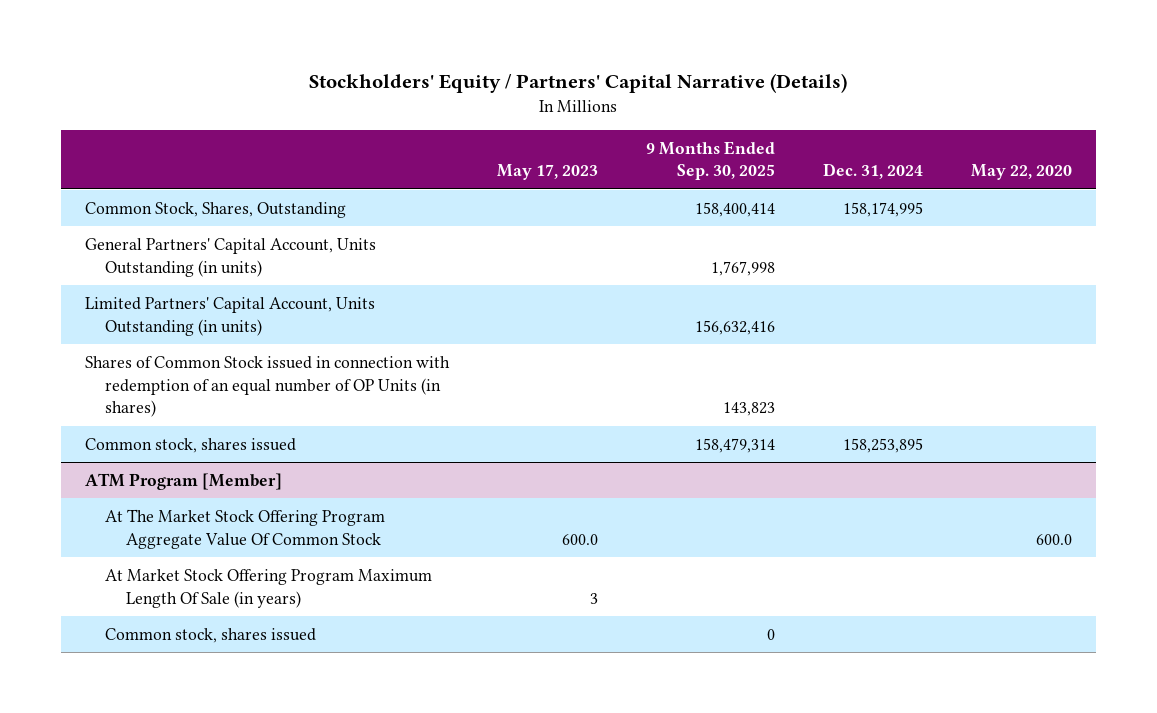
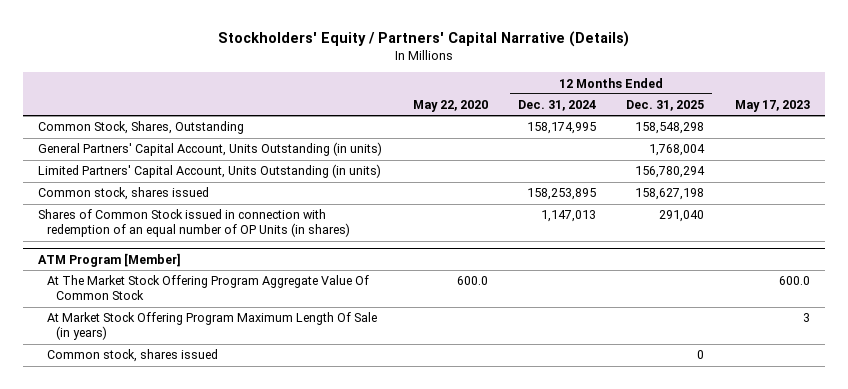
- | May 17, 2023 | 9 Months Ended Sep. 30, 2025 | Dec. 31, 2024 | May 22, 2020
+ | May 22, 2020 | 12 Months Ended Dec. 31, 2024 | 12 Months Ended Dec. 31, 2025 | May 17, 2023
moved down: Shares of Common Stock issued in connection with redemption of an equal number of OP Units (in shares) | | 1,147,013 | 291,040 |

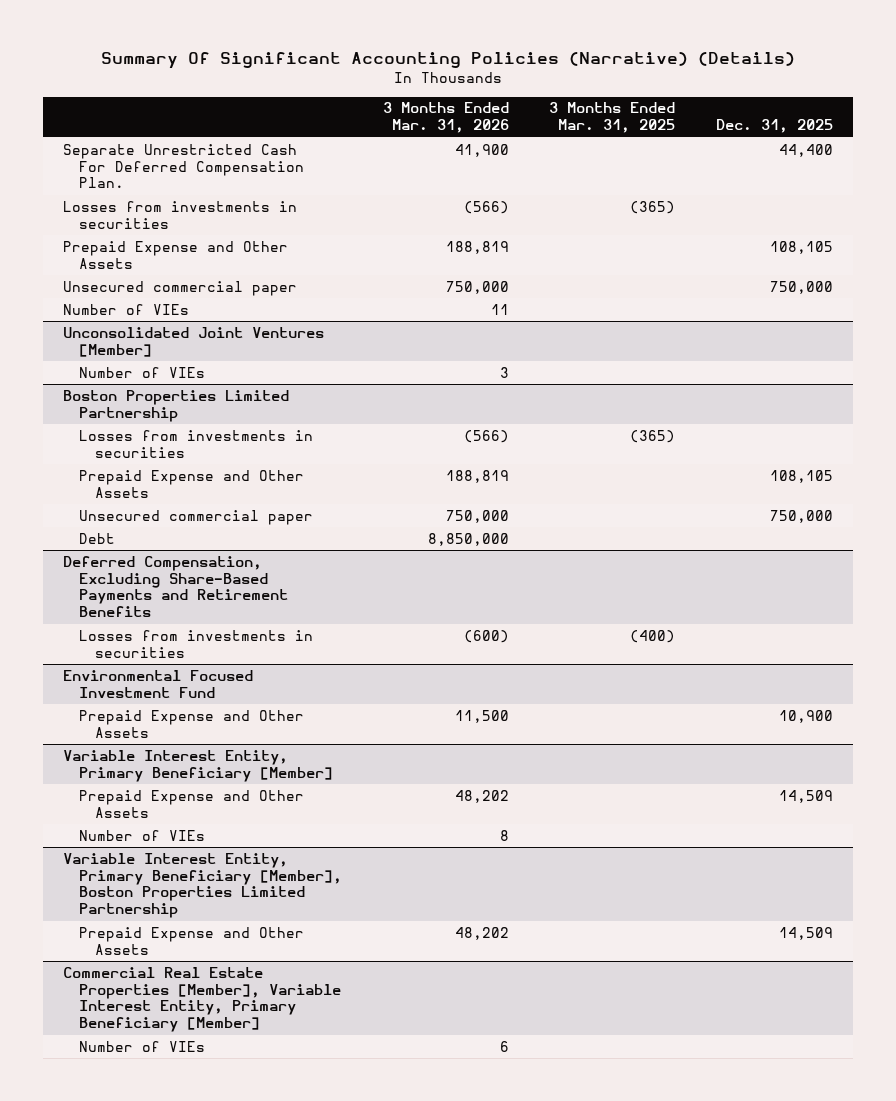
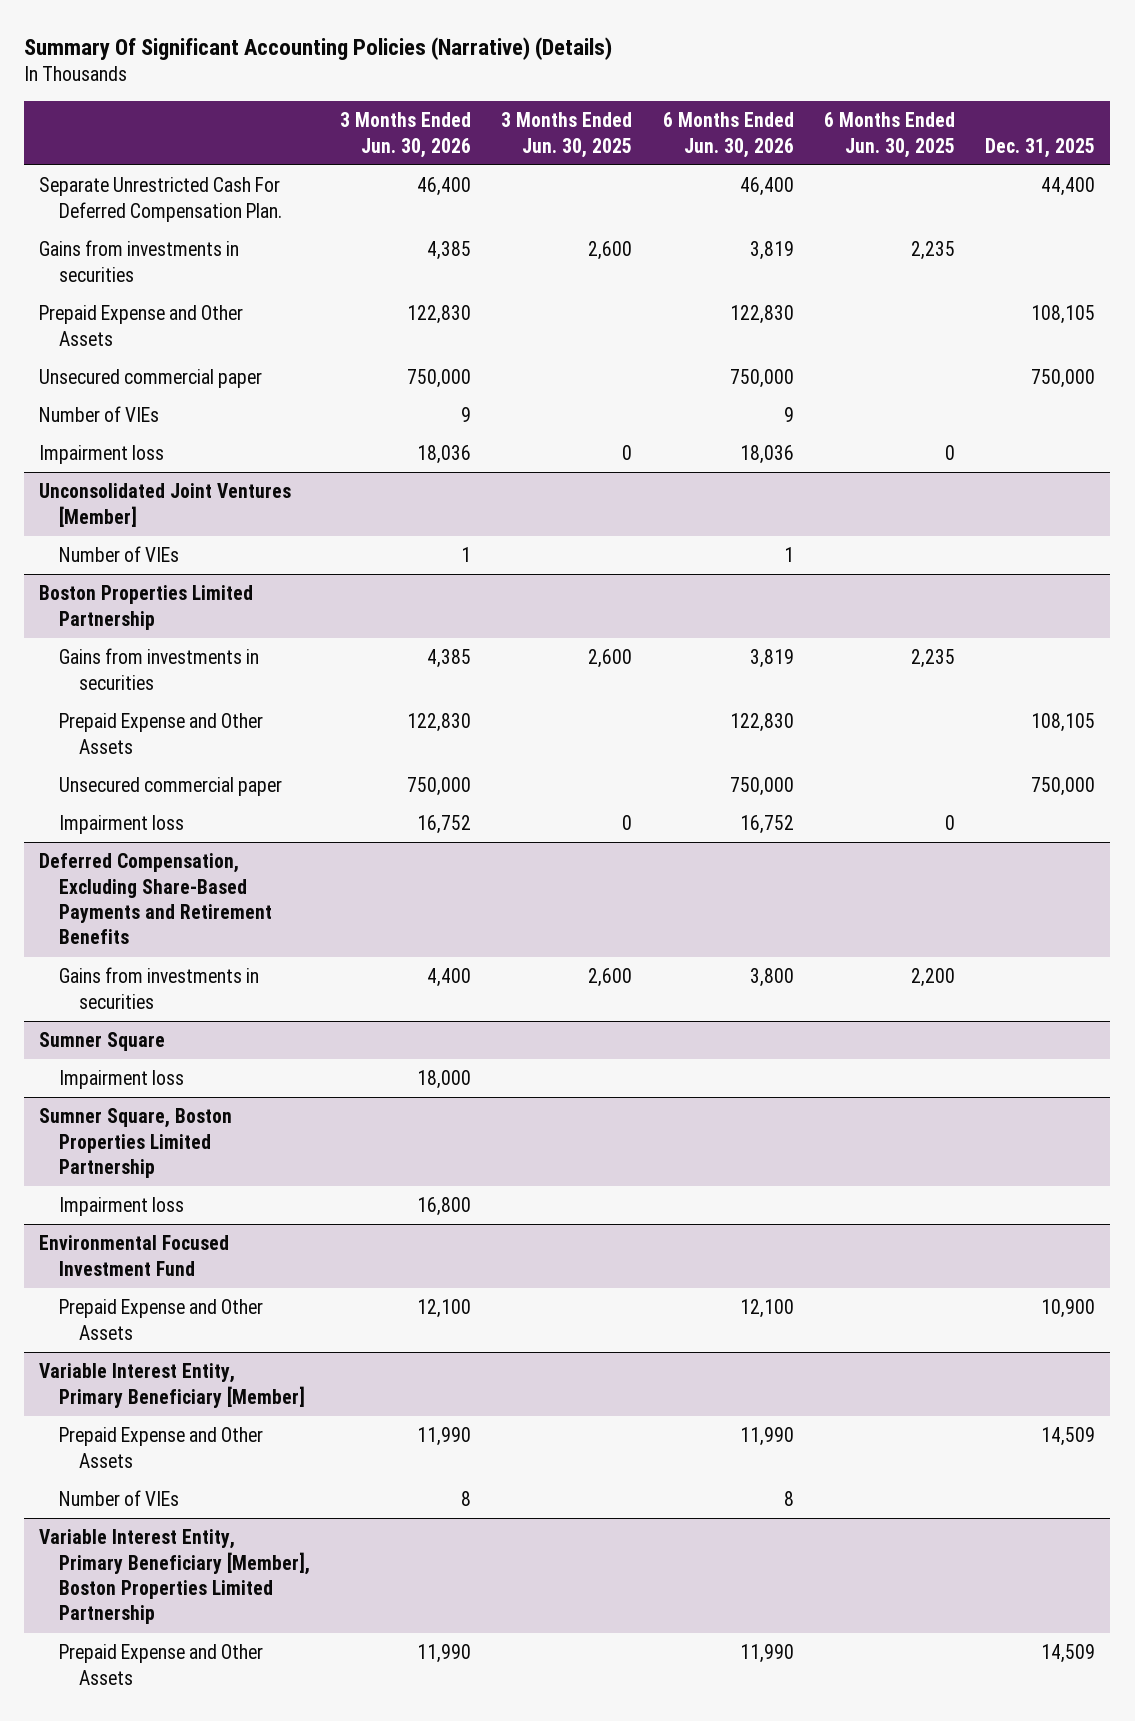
- | 3 Months Ended Mar. 31, 2026 | 3 Months Ended Mar. 31, 2025 | Dec. 31, 2025
+ | 3 Months Ended Jun. 30, 2026 | 3 Months Ended Jun. 30, 2025 | 6 Months Ended Jun. 30, 2026 | 6 Months Ended Jun. 30, 2025 | Dec. 31, 2025
- Losses from investments in securities | (566) | (365) |
+ Gains from investments in securities | 4,385 | 2,600 | 3,819 | 2,235 |
+ Impairment loss | 18,036 | 0 | 18,036 | 0 |
@ Boston Properties Limited Partnership
- Losses from investments in securities | (566) | (365) |
+ Gains from investments in securities | 4,385 | 2,600 | 3,819 | 2,235 |
- Debt | 8,850,000 | |
+ Impairment loss | 16,752 | 0 | 16,752 | 0 |
@ Deferred Compensation, Excluding Share-Based Payments and Retirement Benefits
- Losses from investments in securities | (600) | (400) |
+ Gains from investments in securities | 4,400 | 2,600 | 3,800 | 2,200 |
+ Sumner Square
+ Impairment loss | 18,000 | | | |
+ Sumner Square, Boston Properties Limited Partnership
+ Impairment loss | 16,800 | | | |
- Commercial Real Estate Properties [Member], Variable Interest Entity, Primary Beneficiary [Member]
- Number of VIEs | 6 | |

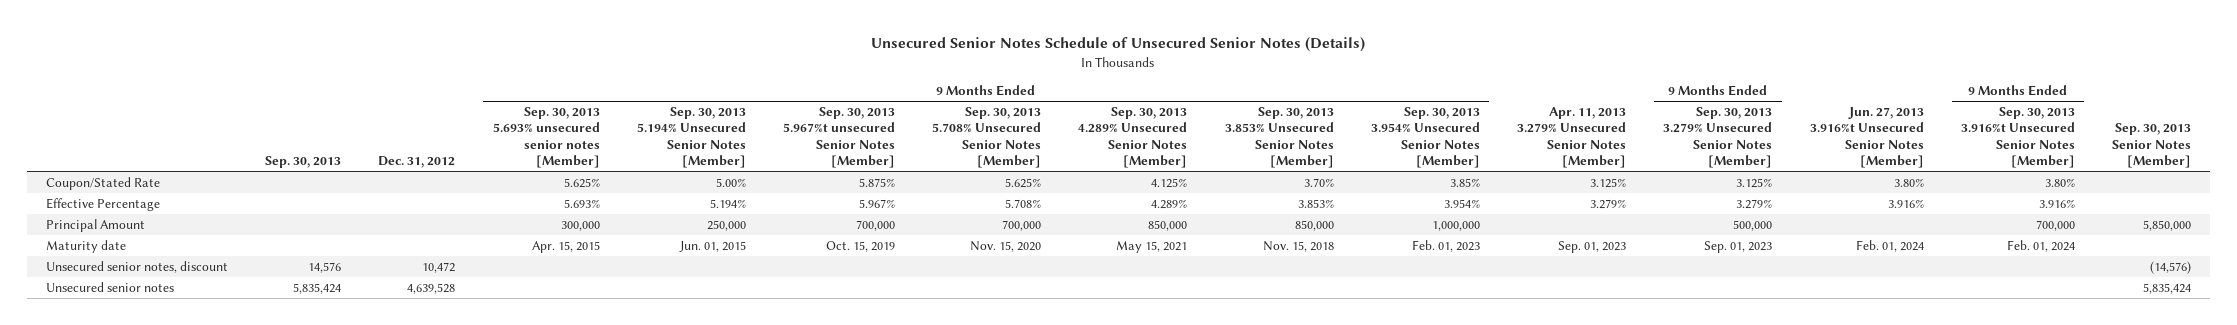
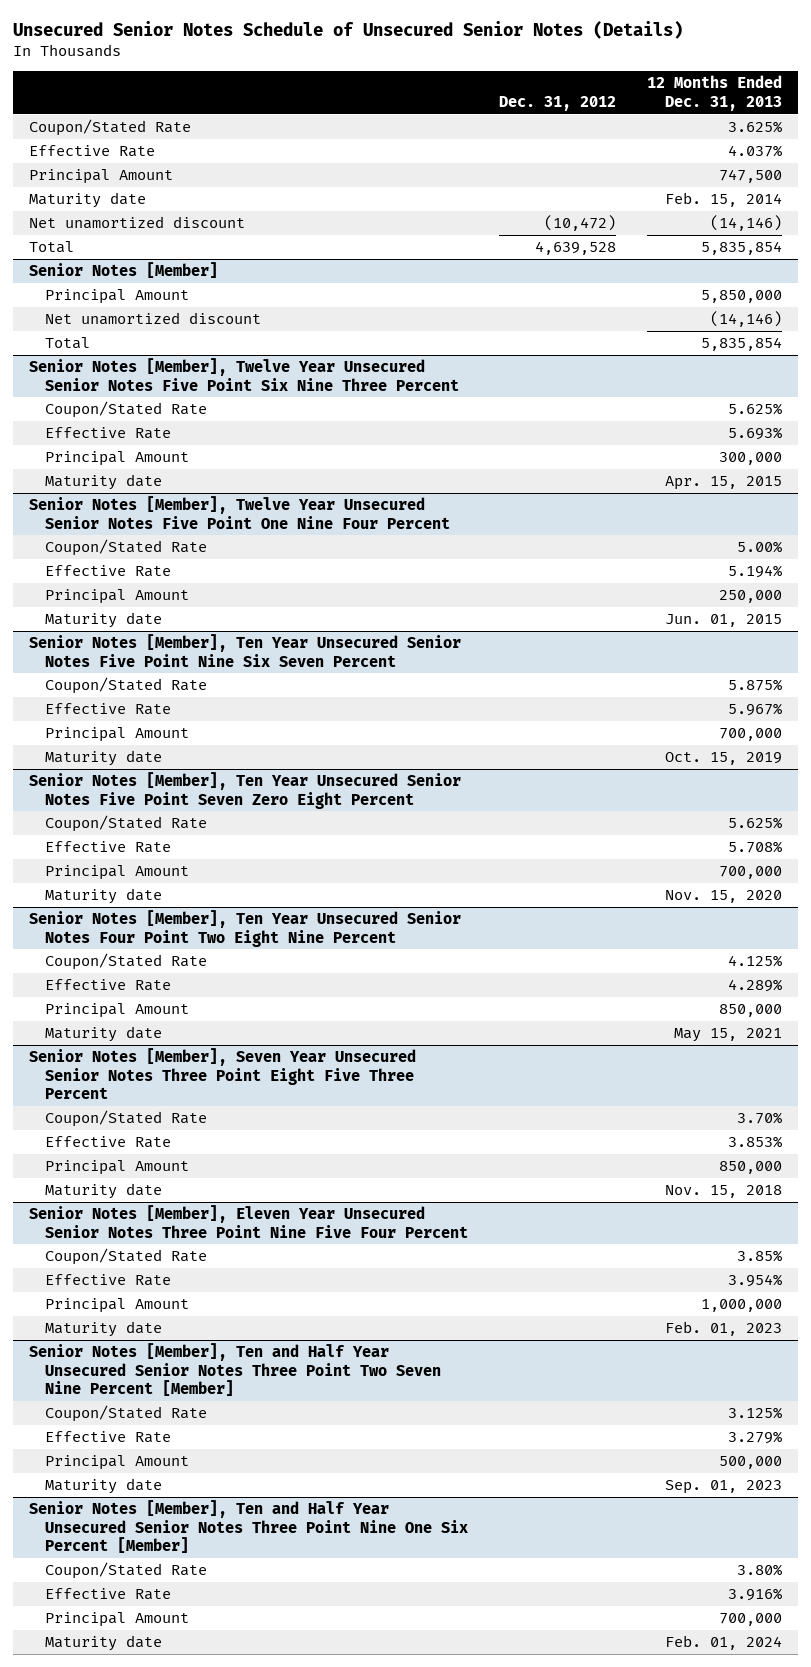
- | Sep. 30, 2013 | Dec. 31, 2012 | 9 Months Ended Sep. 30, 2013 5.693% unsecured senior notes [Member] | 9 Months Ended Sep. 30, 2013 5.194% Unsecured Senior Notes [Member] | 9 Months Ended Sep. 30, 2013 5.967%t unsecured Senior Notes [Member] | 9 Months Ended Sep. 30, 2013 5.708% Unsecured Senior Notes [Member] | 9 Months Ended Sep. 30, 2013 4.289% Unsecured Senior Notes [Member] | 9 Months Ended Sep. 30, 2013 3.853% Unsecured Senior Notes [Member] | 9 Months Ended Sep. 30, 2013 3.954% Unsecured Senior Notes [Member] | Apr. 11, 2013 3.279% Unsecured Senior Notes [Member] | 9 Months Ended Sep. 30, 2013 3.279% Unsecured Senior Notes [Member] | Jun. 27, 2013 3.916%t Unsecured Senior Notes [Member] | 9 Months Ended Sep. 30, 2013 3.916%t Unsecured Senior Notes [Member] | Sep. 30, 2013 Senior Notes [Member]
+ | Dec. 31, 2012 | 12 Months Ended Dec. 31, 2013
- Effective Percentage | | | 5.693% | 5.194% | 5.967% | 5.708% | 4.289% | 3.853% | 3.954% | 3.279% | 3.279% | 3.916% | 3.916% |
+ Effective Rate | | 4.037%
- Unsecured senior notes, discount | 14,576 | 10,472 | | | | | | | | | | | | (14,576)
- Unsecured senior notes | 5,835,424 | 4,639,528 | | | | | | | | | | | | 5,835,424
+ Net unamortized discount | (10,472) | (14,146)
+ Total | 4,639,528 | 5,835,854
+ Senior Notes [Member]
+ Principal Amount | | 5,850,000
+ Net unamortized discount | | (14,146)
+ Total | | 5,835,854
+ Senior Notes [Member], Twelve Year Unsecured Senior Notes Five Point Six Nine Three Percent
+ Coupon/Stated Rate | | 5.625%
+ Effective Rate | | 5.693%
+ Principal Amount | | 300,000
+ Maturity date | | Apr. 15, 2015
+ Senior Notes [Member], Twelve Year Unsecured Senior Notes Five Point One Nine Four Percent
+ Coupon/Stated Rate | | 5.00%
+ Effective Rate | | 5.194%
+ Principal Amount | | 250,000
+ Maturity date | | Jun. 01, 2015
+ Senior Notes [Member], Ten Year Unsecured Senior Notes Five Point Nine Six Seven Percent
+ Coupon/Stated Rate | | 5.875%
+ Effective Rate | | 5.967%
+ Principal Amount | | 700,000
+ Maturity date | | Oct. 15, 2019
+ Senior Notes [Member], Ten Year Unsecured Senior Notes Five Point Seven Zero Eight Percent
+ Coupon/Stated Rate | | 5.625%
+ Effective Rate | | 5.708%
+ Principal Amount | | 700,000
+ Maturity date | | Nov. 15, 2020
+ Senior Notes [Member], Ten Year Unsecured Senior Notes Four Point Two Eight Nine Percent
+ Coupon/Stated Rate | | 4.125%
+ Effective Rate | | 4.289%
+ Principal Amount | | 850,000
+ Maturity date | | May 15, 2021
+ Senior Notes [Member], Seven Year Unsecured Senior Notes Three Point Eight Five Three Percent
+ Coupon/Stated Rate | | 3.70%
+ Effective Rate | | 3.853%
+ Principal Amount | | 850,000
+ Maturity date | | Nov. 15, 2018
+ Senior Notes [Member], Eleven Year Unsecured Senior Notes Three Point Nine Five Four Percent
+ Coupon/Stated Rate | | 3.85%
+ Effective Rate | | 3.954%
+ Principal Amount | | 1,000,000
+ Maturity date | | Feb. 01, 2023
+ Senior Notes [Member], Ten and Half Year Unsecured Senior Notes Three Point Two Seven Nine Percent [Member]
+ Coupon/Stated Rate | | 3.125%
+ Effective Rate | | 3.279%
+ Principal Amount | | 500,000
+ Maturity date | | Sep. 01, 2023
+ Senior Notes [Member], Ten and Half Year Unsecured Senior Notes Three Point Nine One Six Percent [Member]
+ Coupon/Stated Rate | | 3.80%
+ Effective Rate | | 3.916%
+ Principal Amount | | 700,000
+ Maturity date | | Feb. 01, 2024

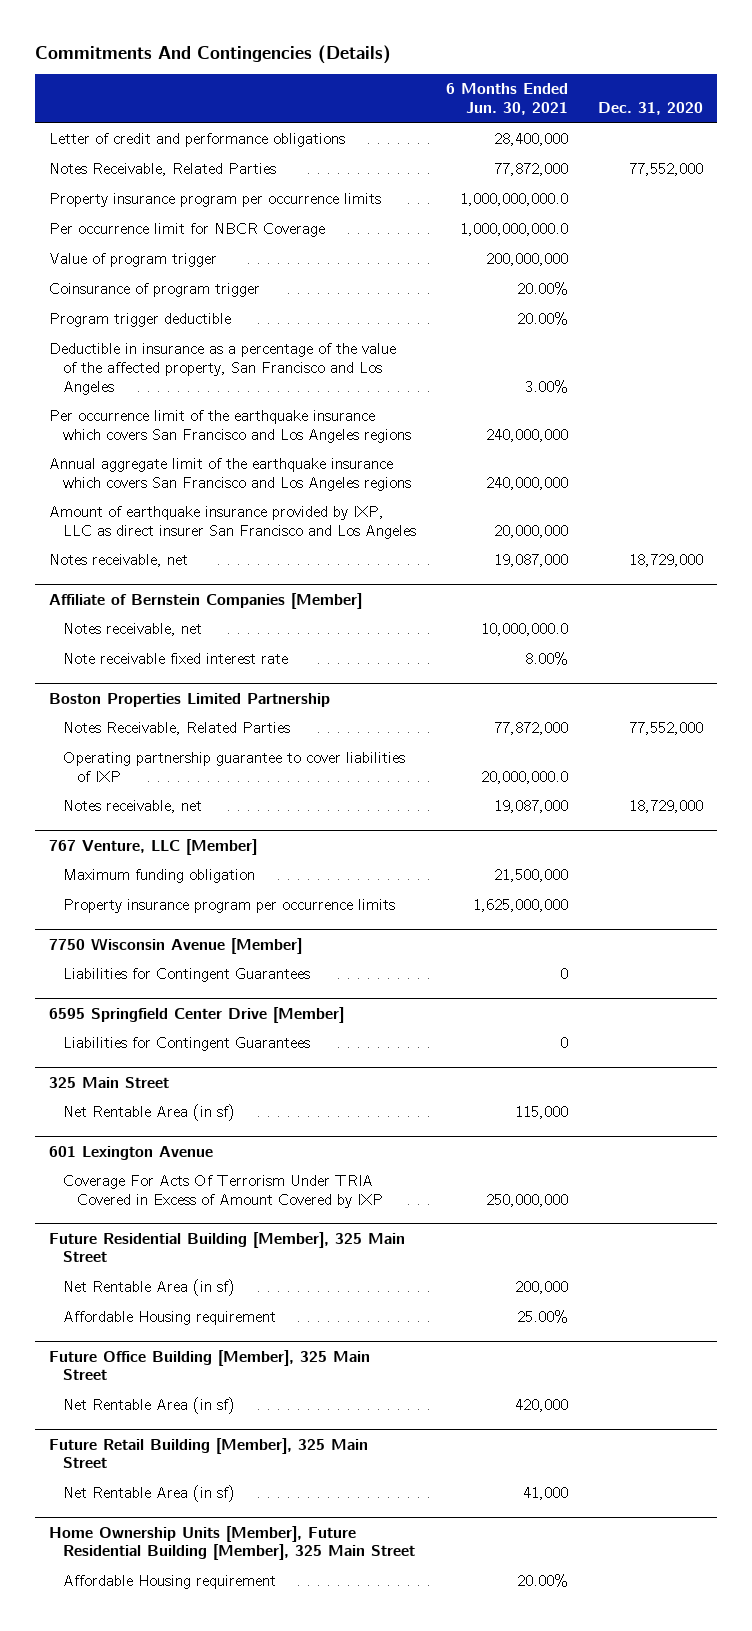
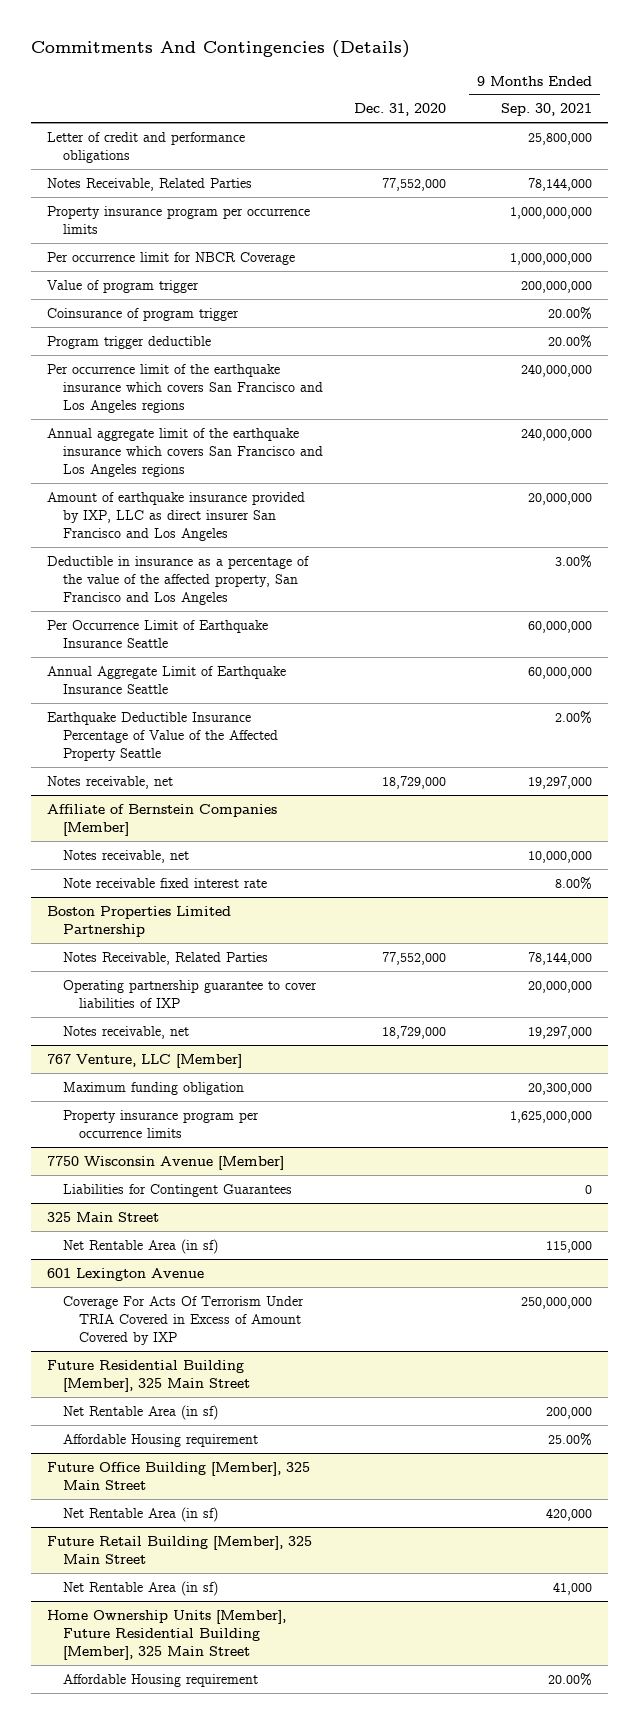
- | 6 Months Ended Jun. 30, 2021 | Dec. 31, 2020
+ | Dec. 31, 2020 | 9 Months Ended Sep. 30, 2021
moved down: Deductible in insurance as a percentage of the value of the affected property, San Francisco and Los Angeles | | 3.00%
+ Per Occurrence Limit of Earthquake Insurance Seattle | | 60,000,000
+ Annual Aggregate Limit of Earthquake Insurance Seattle | | 60,000,000
+ Earthquake Deductible Insurance Percentage of Value of the Affected Property Seattle | | 2.00%
- 6595 Springfield Center Drive [Member]
- Liabilities for Contingent Guarantees | 0 |

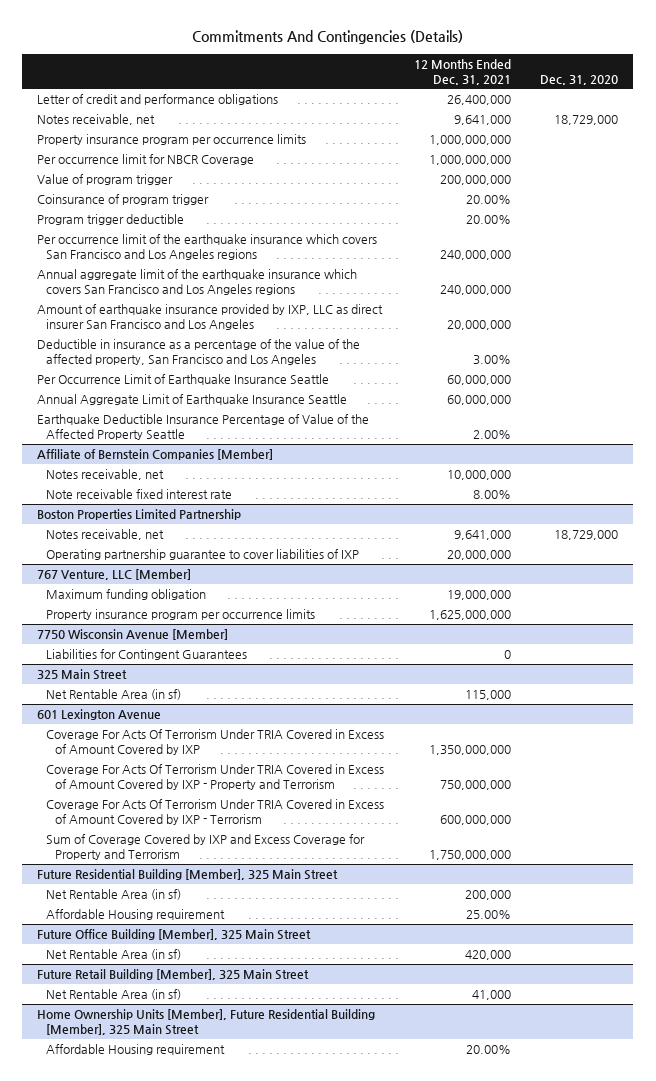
- | Dec. 31, 2020 | 9 Months Ended Sep. 30, 2021
+ | 12 Months Ended Dec. 31, 2021 | Dec. 31, 2020
- Notes Receivable, Related Parties | 77,552,000 | 78,144,000
moved up: Notes receivable, net | 9,641,000 | 18,729,000
@ Boston Properties Limited Partnership
- Notes Receivable, Related Parties | 77,552,000 | 78,144,000
moved down: Operating partnership guarantee to cover liabilities of IXP | 20,000,000 |
@ 601 Lexington Avenue
+ Coverage For Acts Of Terrorism Under TRIA Covered in Excess of Amount Covered by IXP - Property and Terrorism | 750,000,000 |
+ Coverage For Acts Of Terrorism Under TRIA Covered in Excess of Amount Covered by IXP - Terrorism | 600,000,000 |
+ Sum of Coverage Covered by IXP and Excess Coverage for Property and Terrorism | 1,750,000,000 |

